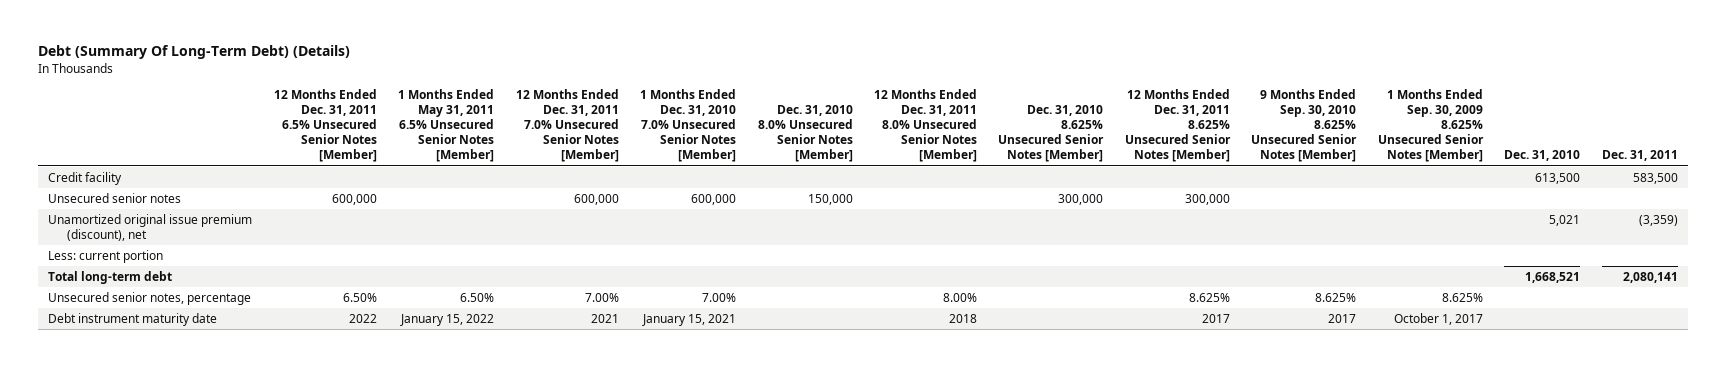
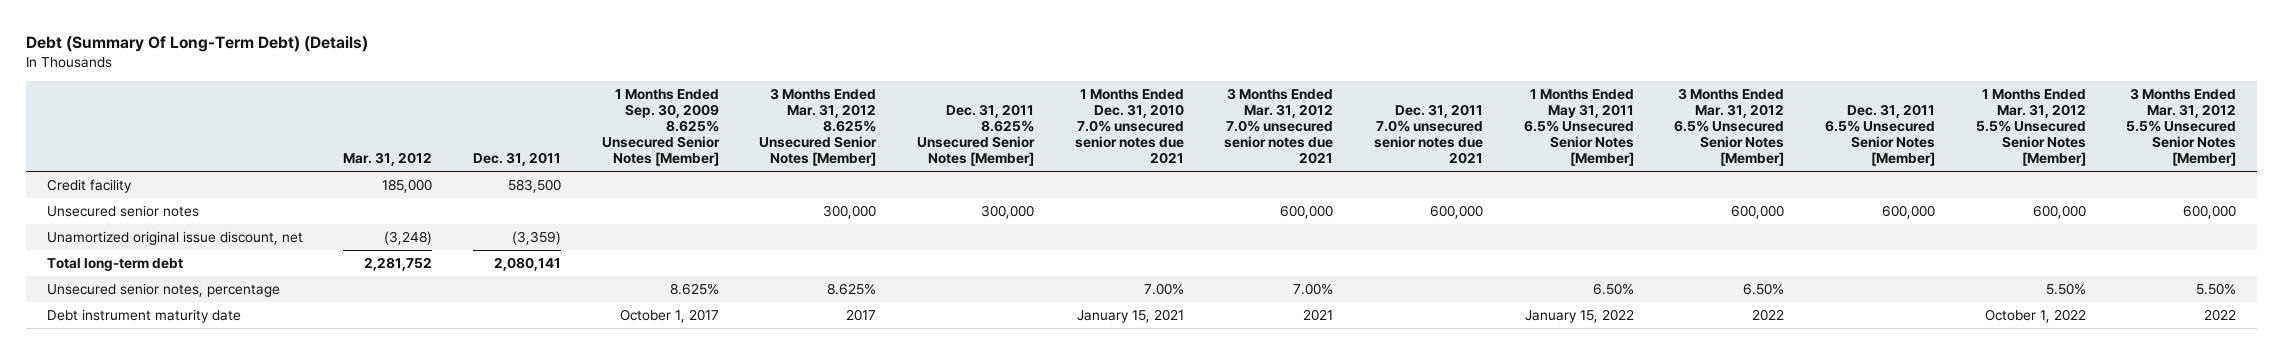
- | 12 Months Ended Dec. 31, 2011 6.5% Unsecured Senior Notes [Member] | 1 Months Ended May 31, 2011 6.5% Unsecured Senior Notes [Member] | 12 Months Ended Dec. 31, 2011 7.0% Unsecured Senior Notes [Member] | 1 Months Ended Dec. 31, 2010 7.0% Unsecured Senior Notes [Member] | Dec. 31, 2010 8.0% Unsecured Senior Notes [Member] | 12 Months Ended Dec. 31, 2011 8.0% Unsecured Senior Notes [Member] | Dec. 31, 2010 8.625% Unsecured Senior Notes [Member] | 12 Months Ended Dec. 31, 2011 8.625% Unsecured Senior Notes [Member] | 9 Months Ended Sep. 30, 2010 8.625% Unsecured Senior Notes [Member] | 1 Months Ended Sep. 30, 2009 8.625% Unsecured Senior Notes [Member] | Dec. 31, 2010 | Dec. 31, 2011
+ | Mar. 31, 2012 | Dec. 31, 2011 | 1 Months Ended Sep. 30, 2009 8.625% Unsecured Senior Notes [Member] | 3 Months Ended Mar. 31, 2012 8.625% Unsecured Senior Notes [Member] | Dec. 31, 2011 8.625% Unsecured Senior Notes [Member] | 1 Months Ended Dec. 31, 2010 7.0% unsecured senior notes due 2021 | 3 Months Ended Mar. 31, 2012 7.0% unsecured senior notes due 2021 | Dec. 31, 2011 7.0% unsecured senior notes due 2021 | 1 Months Ended May 31, 2011 6.5% Unsecured Senior Notes [Member] | 3 Months Ended Mar. 31, 2012 6.5% Unsecured Senior Notes [Member] | Dec. 31, 2011 6.5% Unsecured Senior Notes [Member] | 1 Months Ended Mar. 31, 2012 5.5% Unsecured Senior Notes [Member] | 3 Months Ended Mar. 31, 2012 5.5% Unsecured Senior Notes [Member]
- Unamortized original issue premium (discount), net | | | | | | | | | | | 5,021 | (3,359)
- Less: current portion
+ Unamortized original issue discount, net | (3,248) | (3,359) | | | | | | | | | | |

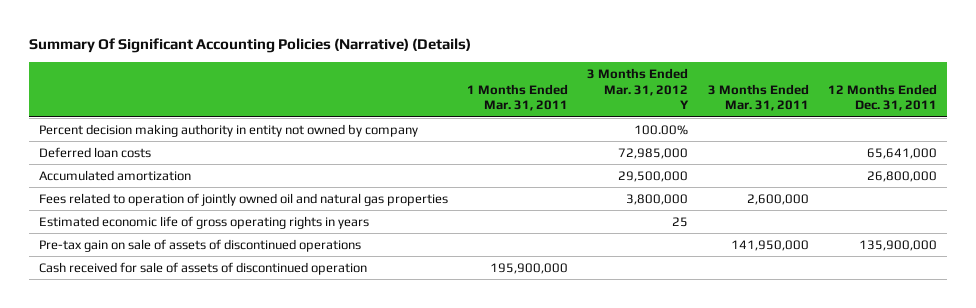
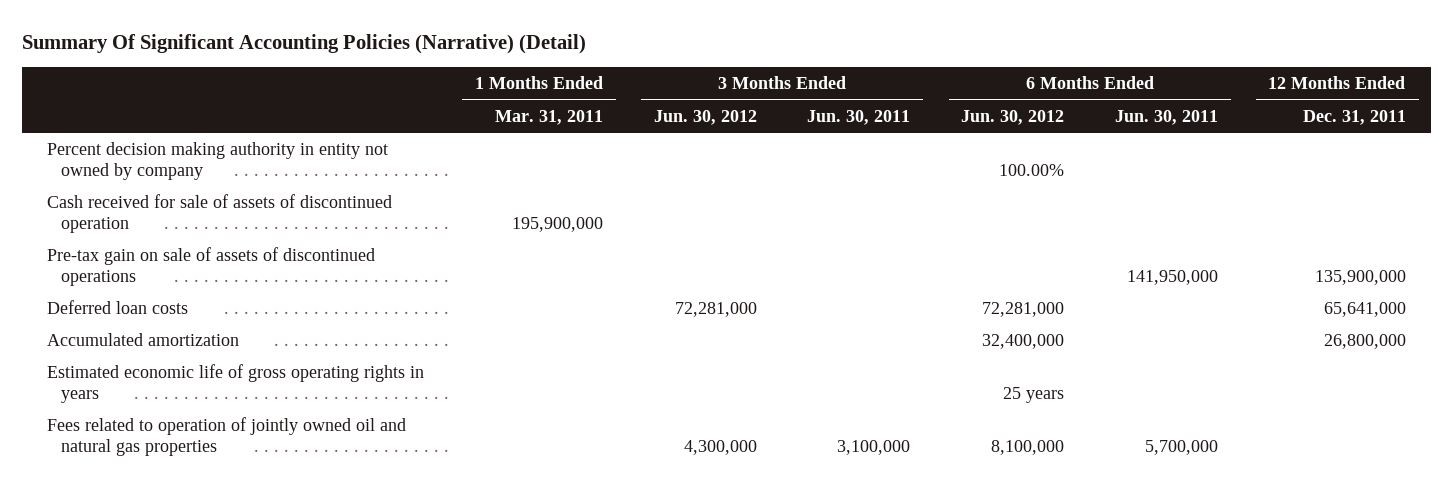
- Summary Of Significant Accounting Policies (Narrative) (Details)
+ Summary Of Significant Accounting Policies (Narrative) (Detail)
- | 1 Months Ended Mar. 31, 2011 | 3 Months Ended Mar. 31, 2012 Y | 3 Months Ended Mar. 31, 2011 | 12 Months Ended Dec. 31, 2011
+ | 1 Months Ended Mar. 31, 2011 | 3 Months Ended Jun. 30, 2012 | 3 Months Ended Jun. 30, 2011 | 6 Months Ended Jun. 30, 2012 | 6 Months Ended Jun. 30, 2011 | 12 Months Ended Dec. 31, 2011
moved up: Cash received for sale of assets of discontinued operation | 195,900,000 | | | | |
moved up: Pre-tax gain on sale of assets of discontinued operations | | | | | 141,950,000 | 135,900,000
moved down: Fees related to operation of jointly owned oil and natural gas properties | | 4,300,000 | 3,100,000 | 8,100,000 | 5,700,000 |

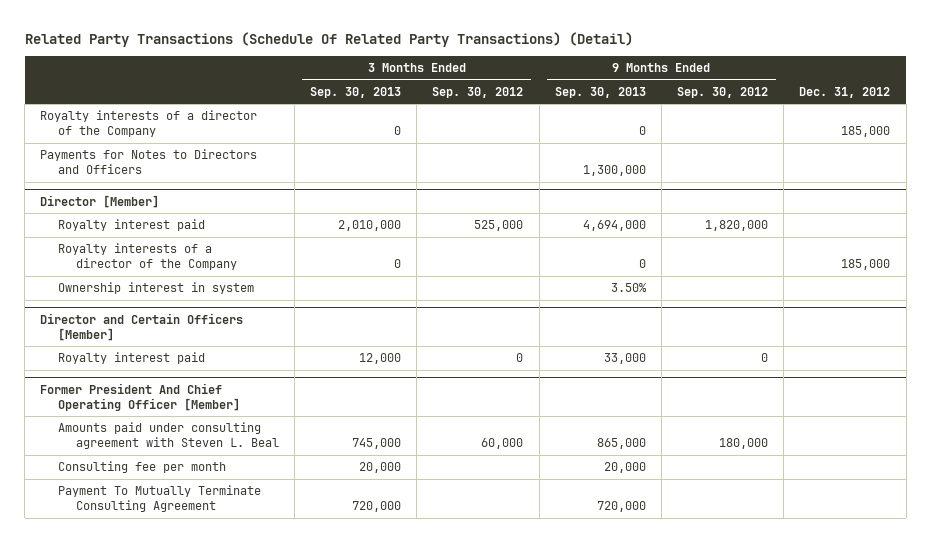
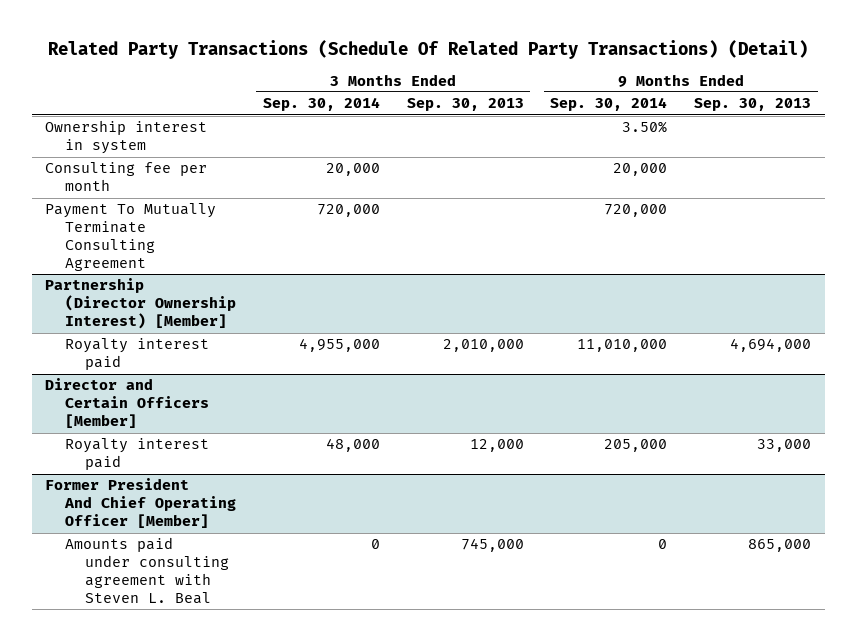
- | 3 Months Ended Sep. 30, 2013 | 3 Months Ended Sep. 30, 2012 | 9 Months Ended Sep. 30, 2013 | 9 Months Ended Sep. 30, 2012 | Dec. 31, 2012
+ | 3 Months Ended Sep. 30, 2014 | 3 Months Ended Sep. 30, 2013 | 9 Months Ended Sep. 30, 2014 | 9 Months Ended Sep. 30, 2013
- Royalty interests of a director of the Company | 0 | | 0 | | 185,000
- Payments for Notes to Directors and Officers | | | 1,300,000 | |
- Director [Member]
+ Ownership interest in system | | | 3.50% |
+ Consulting fee per month | 20,000 | | 20,000 |
+ Payment To Mutually Terminate Consulting Agreement | 720,000 | | 720,000 |
+ Partnership (Director Ownership Interest) [Member]
- Royalty interests of a director of the Company | 0 | | 0 | | 185,000
- Ownership interest in system | | | 3.50% | |
@ Former President And Chief Operating Officer [Member]
- Consulting fee per month | 20,000 | | 20,000 | |
- Payment To Mutually Terminate Consulting Agreement | 720,000 | | 720,000 | |

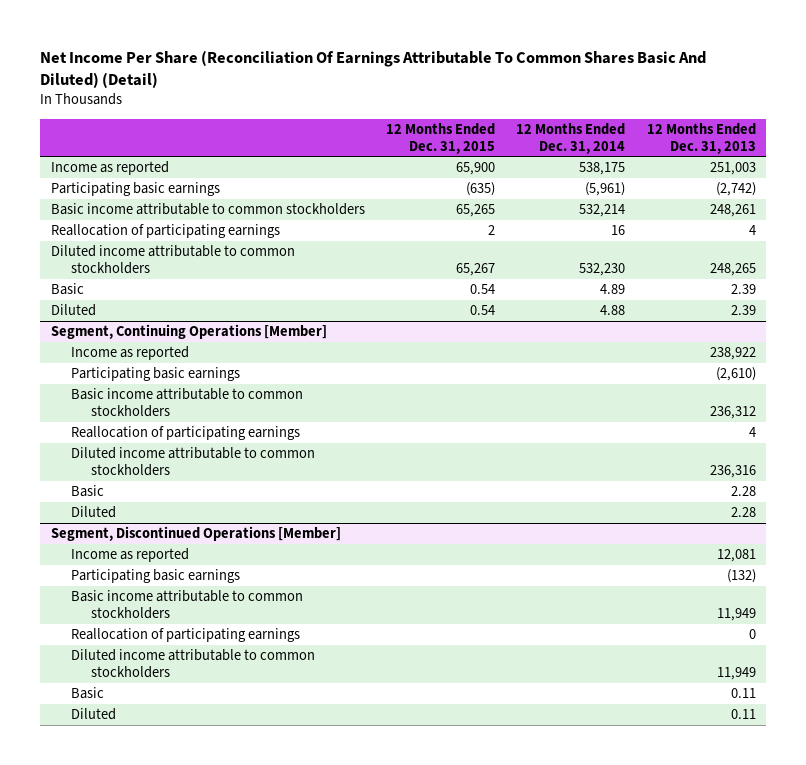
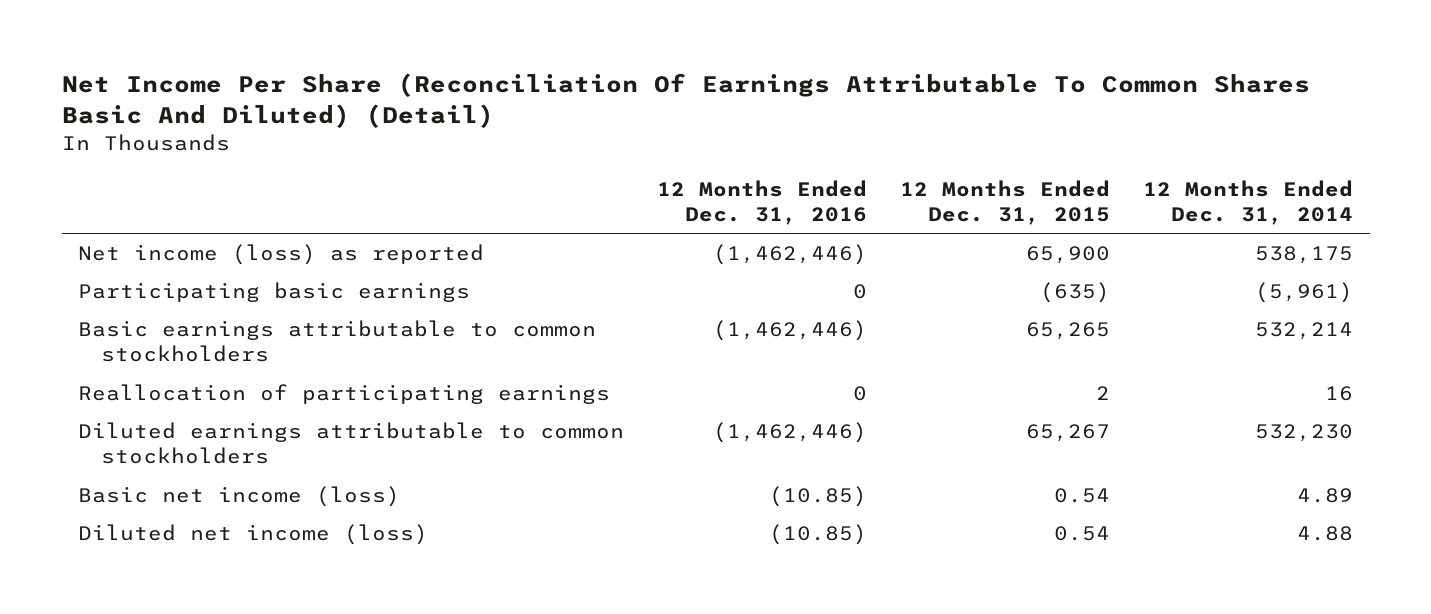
- | 12 Months Ended Dec. 31, 2015 | 12 Months Ended Dec. 31, 2014 | 12 Months Ended Dec. 31, 2013
+ | 12 Months Ended Dec. 31, 2016 | 12 Months Ended Dec. 31, 2015 | 12 Months Ended Dec. 31, 2014
- Income as reported | 65,900 | 538,175 | 251,003
+ Net income (loss) as reported | (1,462,446) | 65,900 | 538,175
- Basic income attributable to common stockholders | 65,265 | 532,214 | 248,261
+ Basic earnings attributable to common stockholders | (1,462,446) | 65,265 | 532,214
- Diluted income attributable to common stockholders | 65,267 | 532,230 | 248,265
- Basic | 0.54 | 4.89 | 2.39
- Diluted | 0.54 | 4.88 | 2.39
- Segment, Continuing Operations [Member]
- Income as reported | | | 238,922
- Participating basic earnings | | | (2,610)
- Basic income attributable to common stockholders | | | 236,312
- Reallocation of participating earnings | | | 4
- Diluted income attributable to common stockholders | | | 236,316
- Basic | | | 2.28
- Diluted | | | 2.28
- Segment, Discontinued Operations [Member]
- Income as reported | | | 12,081
- Participating basic earnings | | | (132)
- Basic income attributable to common stockholders | | | 11,949
- Reallocation of participating earnings | | | 0
- Diluted income attributable to common stockholders | | | 11,949
- Basic | | | 0.11
- Diluted | | | 0.11
+ Diluted earnings attributable to common stockholders | (1,462,446) | 65,267 | 532,230
+ Basic net income (loss) | (10.85) | 0.54 | 4.89
+ Diluted net income (loss) | (10.85) | 0.54 | 4.88

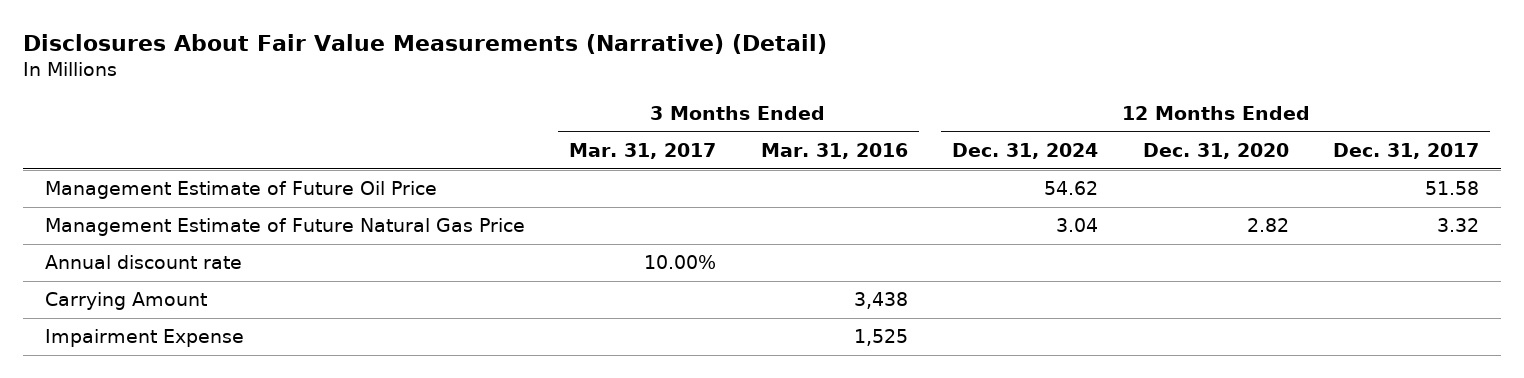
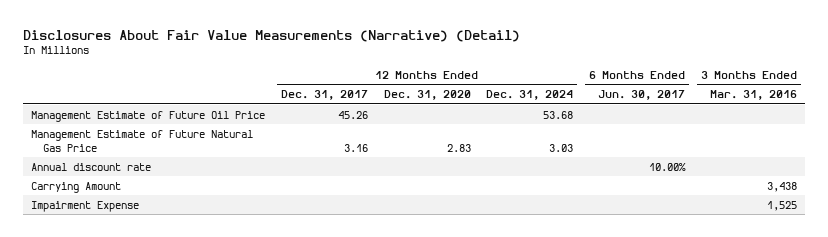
- | 3 Months Ended Mar. 31, 2017 | 3 Months Ended Mar. 31, 2016 | 12 Months Ended Dec. 31, 2024 | 12 Months Ended Dec. 31, 2020 | 12 Months Ended Dec. 31, 2017
+ | 12 Months Ended Dec. 31, 2017 | 12 Months Ended Dec. 31, 2020 | 12 Months Ended Dec. 31, 2024 | 6 Months Ended Jun. 30, 2017 | 3 Months Ended Mar. 31, 2016
- Management Estimate of Future Oil Price | | | 54.62 | | 51.58
- Management Estimate of Future Natural Gas Price | | | 3.04 | 2.82 | 3.32
+ Management Estimate of Future Oil Price | 45.26 | | 53.68 | |
+ Management Estimate of Future Natural Gas Price | 3.16 | 2.83 | 3.03 | |

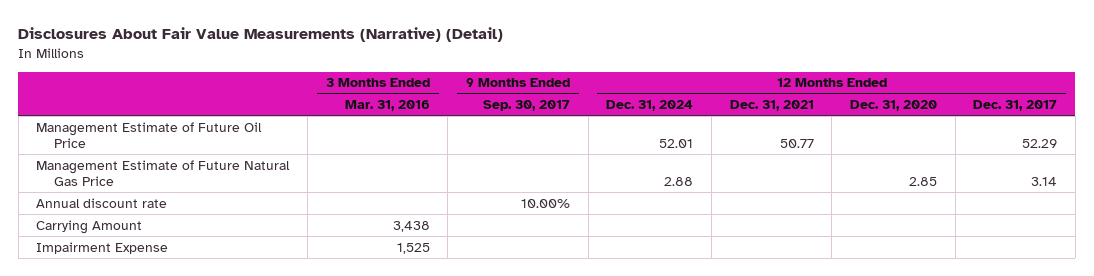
- | 12 Months Ended Dec. 31, 2017 | 12 Months Ended Dec. 31, 2020 | 12 Months Ended Dec. 31, 2024 | 6 Months Ended Jun. 30, 2017 | 3 Months Ended Mar. 31, 2016
+ | 3 Months Ended Mar. 31, 2016 | 9 Months Ended Sep. 30, 2017 | 12 Months Ended Dec. 31, 2024 | 12 Months Ended Dec. 31, 2021 | 12 Months Ended Dec. 31, 2020 | 12 Months Ended Dec. 31, 2017
- Management Estimate of Future Oil Price | 45.26 | | 53.68 | |
- Management Estimate of Future Natural Gas Price | 3.16 | 2.83 | 3.03 | |
+ Management Estimate of Future Oil Price | | | 52.01 | 50.77 | | 52.29
+ Management Estimate of Future Natural Gas Price | | | 2.88 | | 2.85 | 3.14

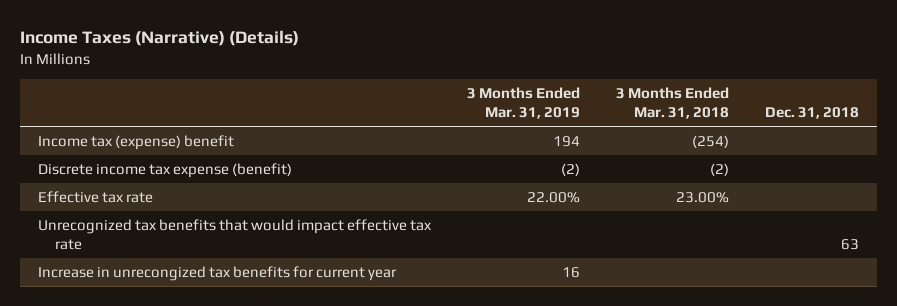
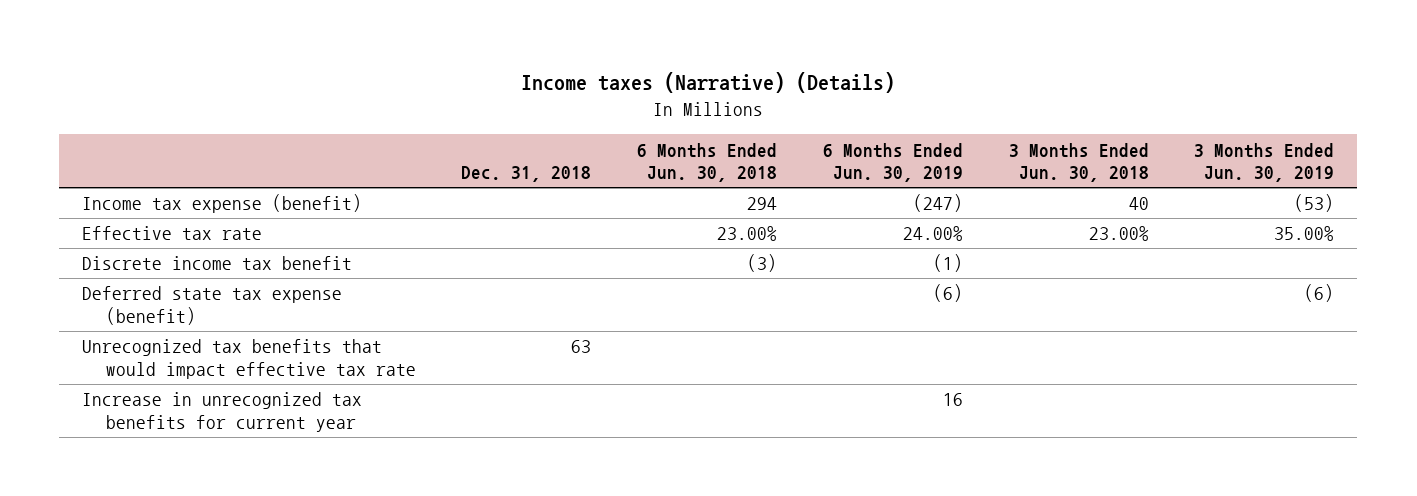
- Income Taxes (Narrative) (Details)
+ Income taxes (Narrative) (Details)
- | 3 Months Ended Mar. 31, 2019 | 3 Months Ended Mar. 31, 2018 | Dec. 31, 2018
+ | Dec. 31, 2018 | 6 Months Ended Jun. 30, 2018 | 6 Months Ended Jun. 30, 2019 | 3 Months Ended Jun. 30, 2018 | 3 Months Ended Jun. 30, 2019
- Income tax (expense) benefit | 194 | (254) |
- Discrete income tax expense (benefit) | (2) | (2) |
+ Income tax expense (benefit) | | 294 | (247) | 40 | (53)
+ Discrete income tax benefit | | (3) | (1) | |
+ Deferred state tax expense (benefit) | | | (6) | | (6)
- Increase in unrecongized tax benefits for current year | 16 | |
+ Increase in unrecognized tax benefits for current year | | | 16 | |

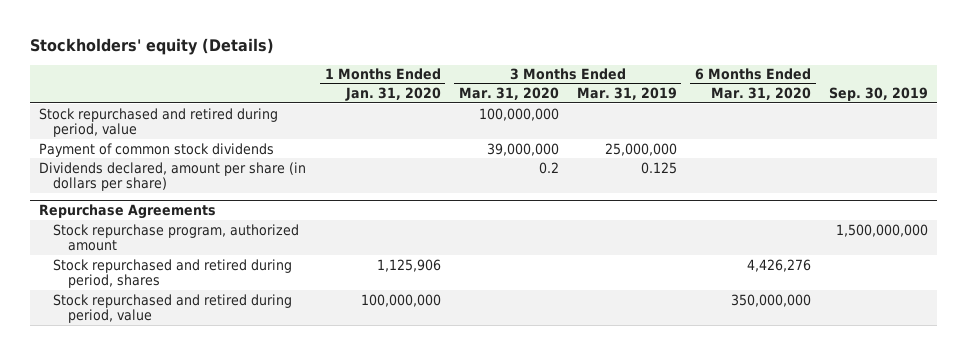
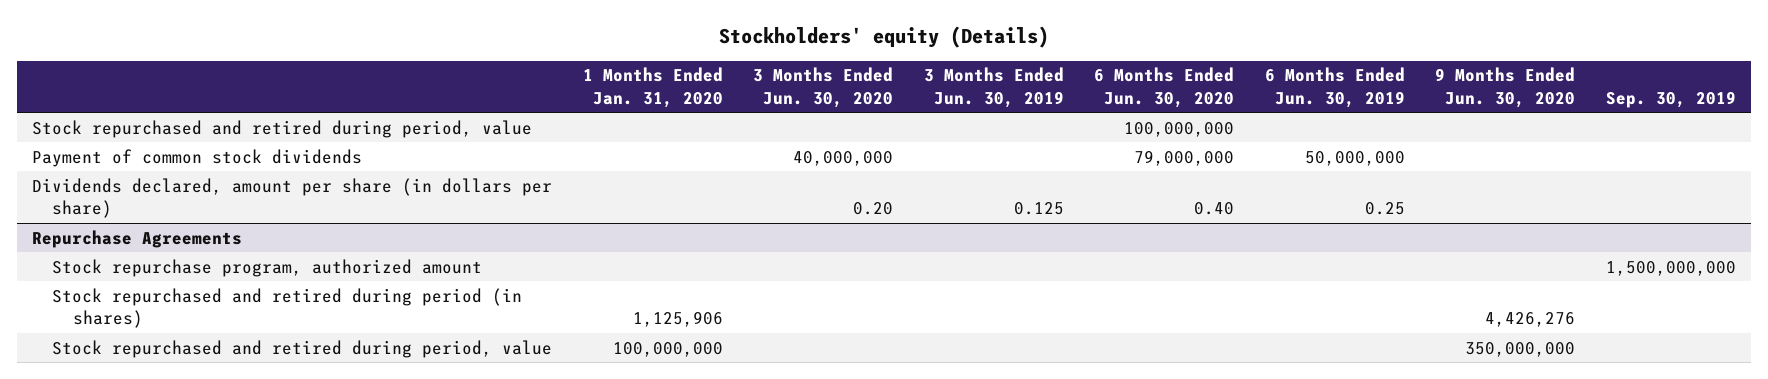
- | 1 Months Ended Jan. 31, 2020 | 3 Months Ended Mar. 31, 2020 | 3 Months Ended Mar. 31, 2019 | 6 Months Ended Mar. 31, 2020 | Sep. 30, 2019
+ | 1 Months Ended Jan. 31, 2020 | 3 Months Ended Jun. 30, 2020 | 3 Months Ended Jun. 30, 2019 | 6 Months Ended Jun. 30, 2020 | 6 Months Ended Jun. 30, 2019 | 9 Months Ended Jun. 30, 2020 | Sep. 30, 2019
@ Repurchase Agreements
- Stock repurchased and retired during period, shares | 1,125,906 | | | 4,426,276 |
+ Stock repurchased and retired during period (in shares) | 1,125,906 | | | | | 4,426,276 |

